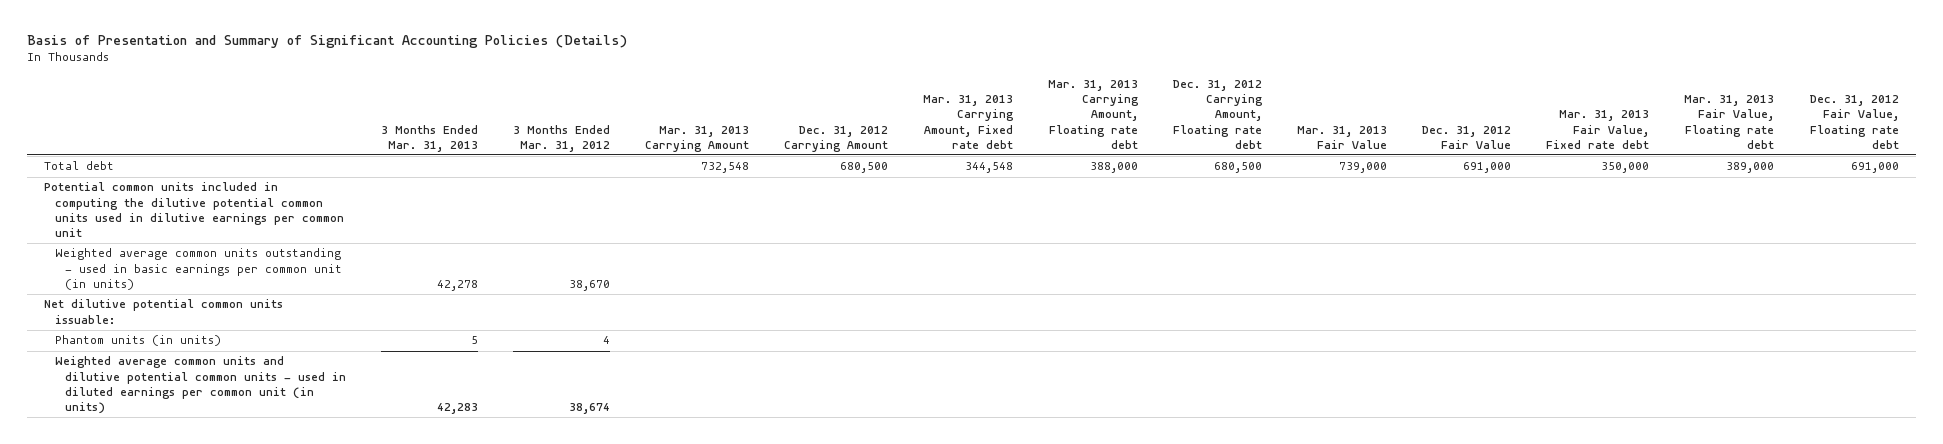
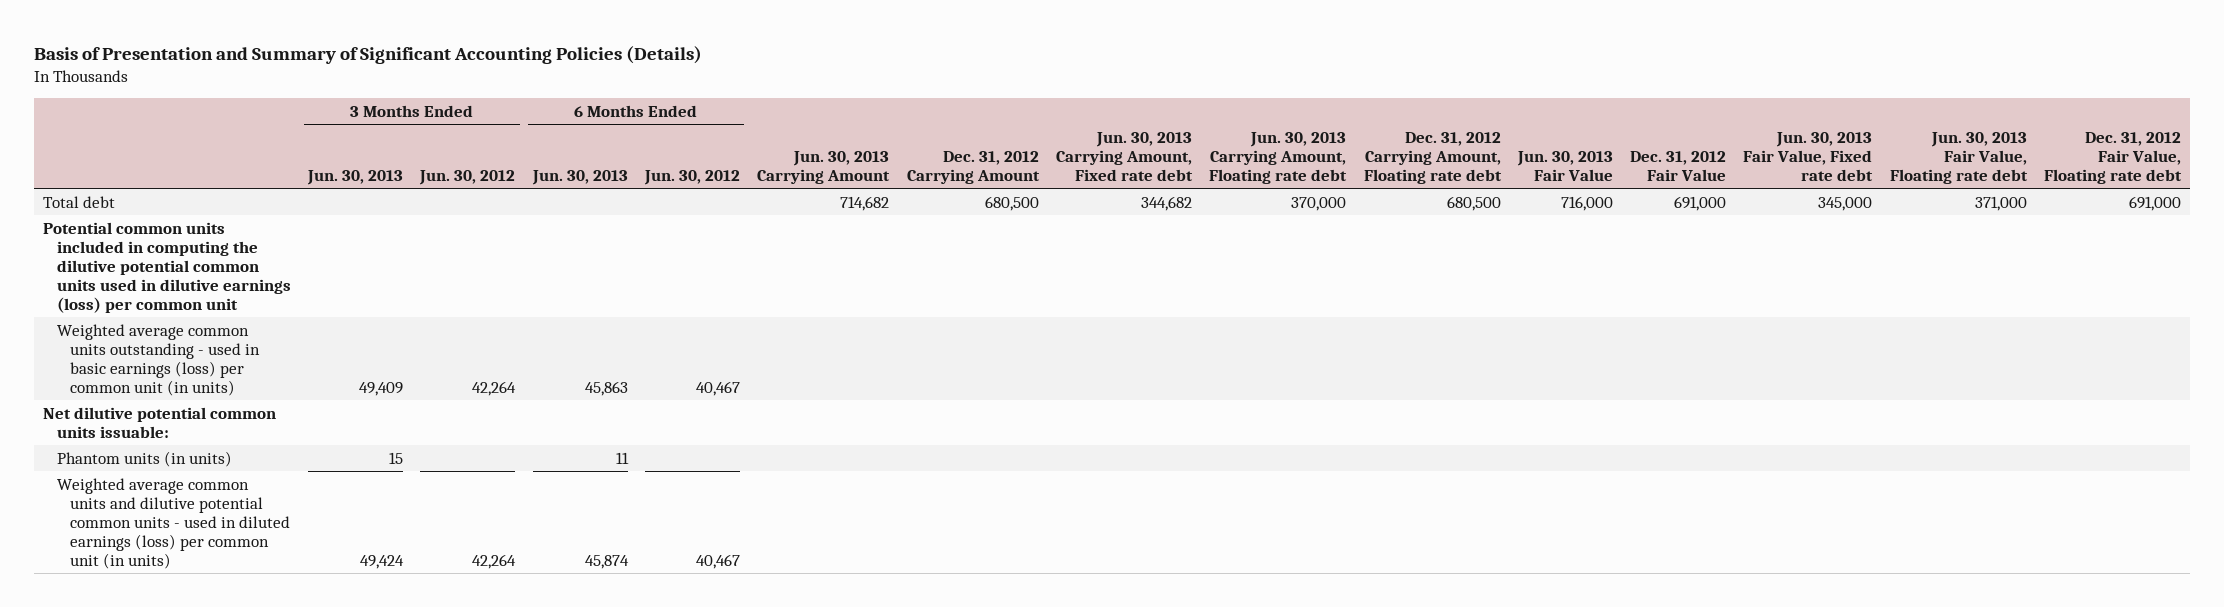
- | 3 Months Ended Mar. 31, 2013 | 3 Months Ended Mar. 31, 2012 | Mar. 31, 2013 Carrying Amount | Dec. 31, 2012 Carrying Amount | Mar. 31, 2013 Carrying Amount, Fixed rate debt | Mar. 31, 2013 Carrying Amount, Floating rate debt | Dec. 31, 2012 Carrying Amount, Floating rate debt | Mar. 31, 2013 Fair Value | Dec. 31, 2012 Fair Value | Mar. 31, 2013 Fair Value, Fixed rate debt | Mar. 31, 2013 Fair Value, Floating rate debt | Dec. 31, 2012 Fair Value, Floating rate debt
+ | 3 Months Ended Jun. 30, 2013 | 3 Months Ended Jun. 30, 2012 | 6 Months Ended Jun. 30, 2013 | 6 Months Ended Jun. 30, 2012 | Jun. 30, 2013 Carrying Amount | Dec. 31, 2012 Carrying Amount | Jun. 30, 2013 Carrying Amount, Fixed rate debt | Jun. 30, 2013 Carrying Amount, Floating rate debt | Dec. 31, 2012 Carrying Amount, Floating rate debt | Jun. 30, 2013 Fair Value | Dec. 31, 2012 Fair Value | Jun. 30, 2013 Fair Value, Fixed rate debt | Jun. 30, 2013 Fair Value, Floating rate debt | Dec. 31, 2012 Fair Value, Floating rate debt
- Potential common units included in computing the dilutive potential common units used in dilutive earnings per common unit
- Weighted average common units outstanding - used in basic earnings per common unit (in units) | 42,278 | 38,670 | | | | | | | | | |
+ Potential common units included in computing the dilutive potential common units used in dilutive earnings (loss) per common unit
+ Weighted average common units outstanding - used in basic earnings (loss) per common unit (in units) | 49,409 | 42,264 | 45,863 | 40,467 | | | | | | | | | |
- Weighted average common units and dilutive potential common units - used in diluted earnings per common unit (in units) | 42,283 | 38,674 | | | | | | | | | |
+ Weighted average common units and dilutive potential common units - used in diluted earnings (loss) per common unit (in units) | 49,424 | 42,264 | 45,874 | 40,467 | | | | | | | | | |

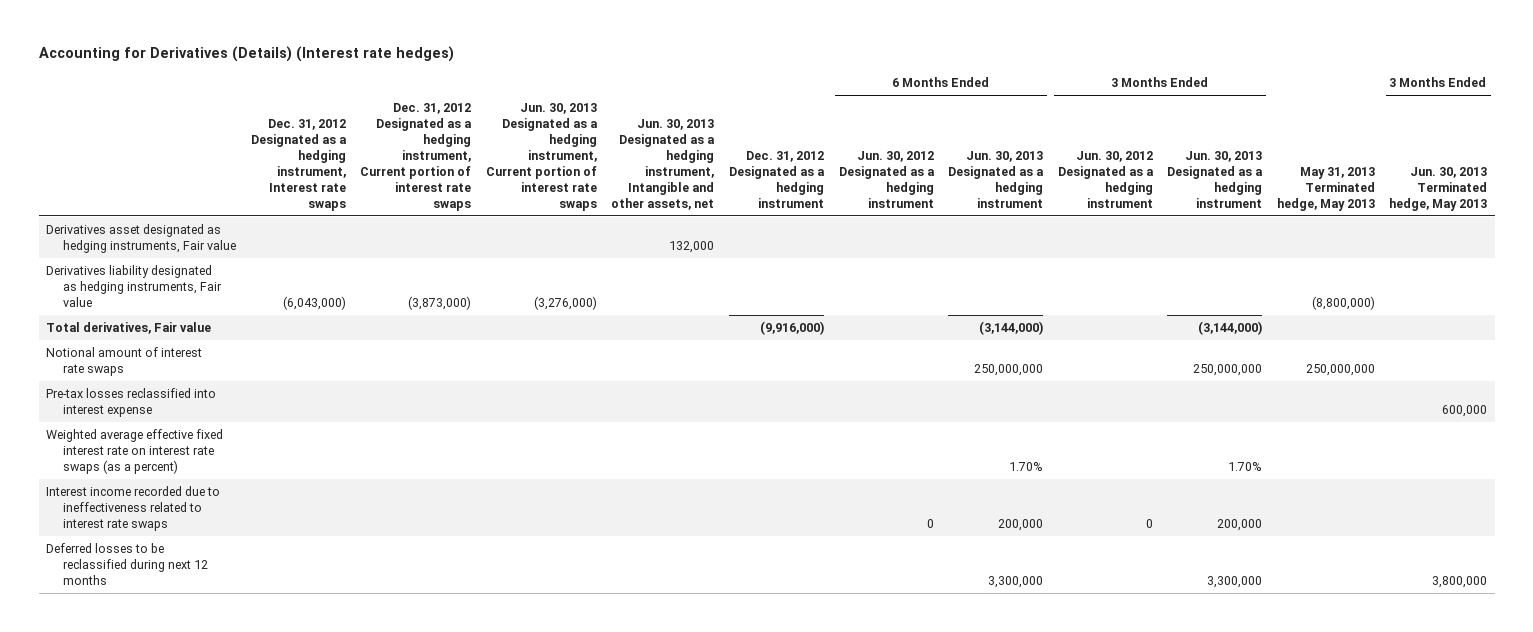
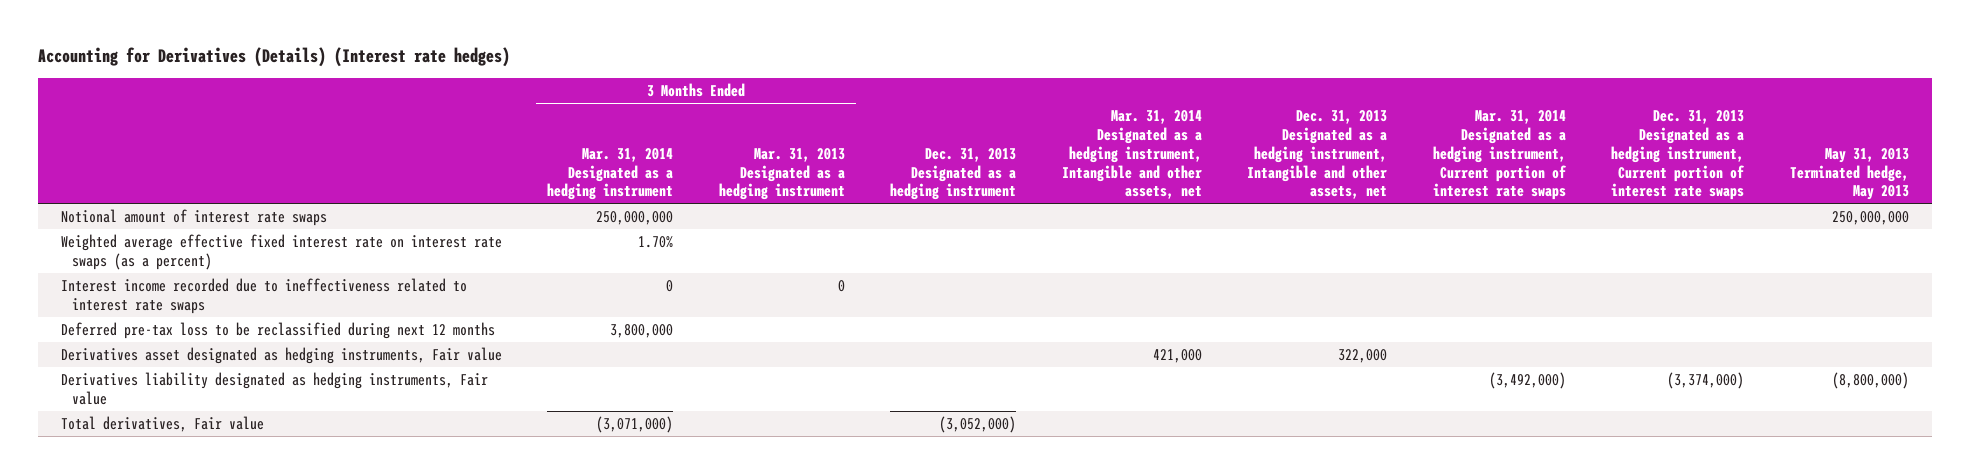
- | Dec. 31, 2012 Designated as a hedging instrument, Interest rate swaps | Dec. 31, 2012 Designated as a hedging instrument, Current portion of interest rate swaps | Jun. 30, 2013 Designated as a hedging instrument, Current portion of interest rate swaps | Jun. 30, 2013 Designated as a hedging instrument, Intangible and other assets, net | Dec. 31, 2012 Designated as a hedging instrument | 6 Months Ended Jun. 30, 2012 Designated as a hedging instrument | 6 Months Ended Jun. 30, 2013 Designated as a hedging instrument | 3 Months Ended Jun. 30, 2012 Designated as a hedging instrument | 3 Months Ended Jun. 30, 2013 Designated as a hedging instrument | May 31, 2013 Terminated hedge, May 2013 | 3 Months Ended Jun. 30, 2013 Terminated hedge, May 2013
+ | 3 Months Ended Mar. 31, 2014 Designated as a hedging instrument | 3 Months Ended Mar. 31, 2013 Designated as a hedging instrument | Dec. 31, 2013 Designated as a hedging instrument | Mar. 31, 2014 Designated as a hedging instrument, Intangible and other assets, net | Dec. 31, 2013 Designated as a hedging instrument, Intangible and other assets, net | Mar. 31, 2014 Designated as a hedging instrument, Current portion of interest rate swaps | Dec. 31, 2013 Designated as a hedging instrument, Current portion of interest rate swaps | May 31, 2013 Terminated hedge, May 2013
- Pre-tax losses reclassified into interest expense | | | | | | | | | | | 600,000
- Deferred losses to be reclassified during next 12 months | | | | | | | 3,300,000 | | 3,300,000 | | 3,800,000
+ Deferred pre-tax loss to be reclassified during next 12 months | 3,800,000 | | | | | | |
moved down: Derivatives asset designated as hedging instruments, Fair value | | | | 421,000 | 322,000 | | |
moved down: Derivatives liability designated as hedging instruments, Fair value | | | | | | (3,492,000) | (3,374,000) | (8,800,000)
moved down: Total derivatives, Fair value | (3,071,000) | | (3,052,000) | | | | |

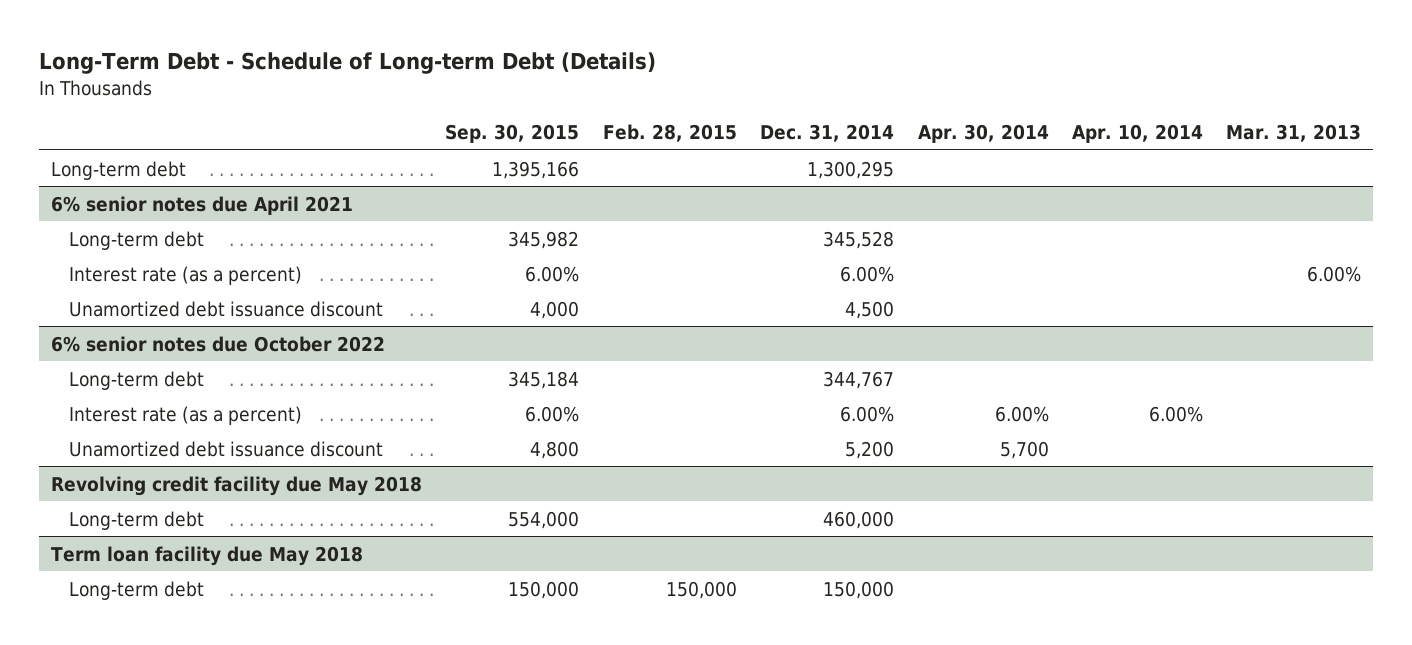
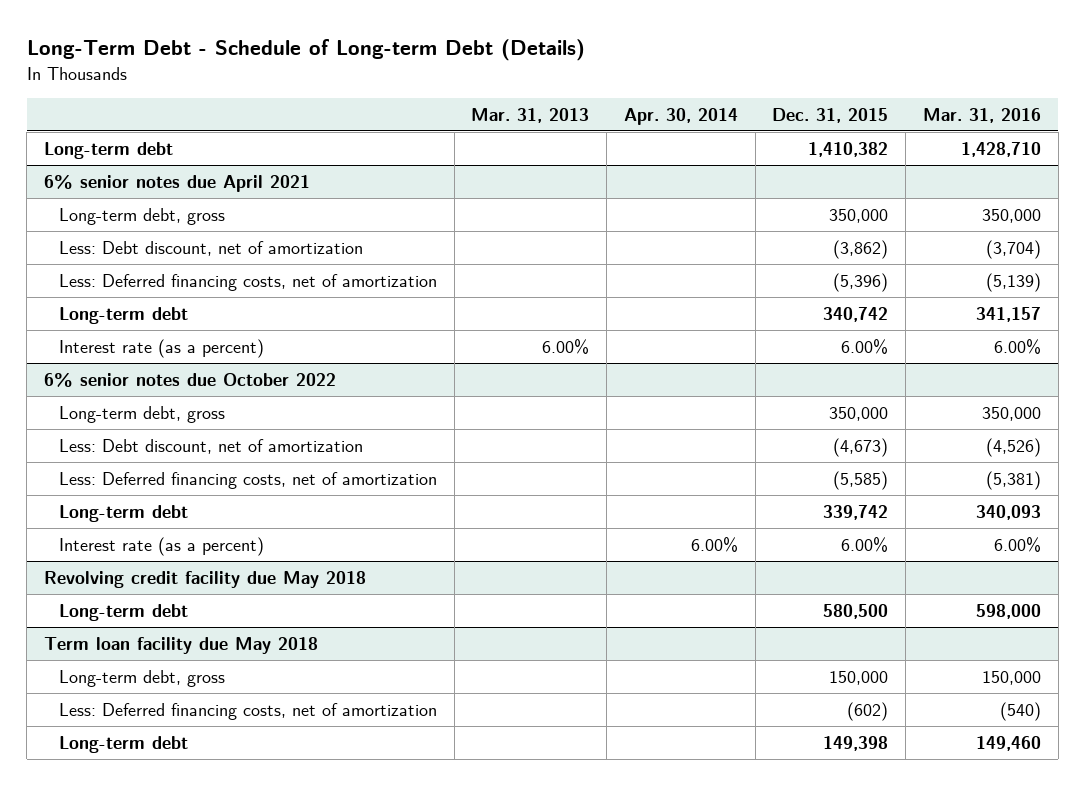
- | Sep. 30, 2015 | Feb. 28, 2015 | Dec. 31, 2014 | Apr. 30, 2014 | Apr. 10, 2014 | Mar. 31, 2013
+ | Mar. 31, 2013 | Apr. 30, 2014 | Dec. 31, 2015 | Mar. 31, 2016
@ 6% senior notes due April 2021
+ Long-term debt, gross | | | 350,000 | 350,000
+ Less: Debt discount, net of amortization | | | (3,862) | (3,704)
+ Less: Deferred financing costs, net of amortization | | | (5,396) | (5,139)
- Unamortized debt issuance discount | 4,000 | | 4,500 | | |
@ 6% senior notes due October 2022
+ Long-term debt, gross | | | 350,000 | 350,000
+ Less: Debt discount, net of amortization | | | (4,673) | (4,526)
+ Less: Deferred financing costs, net of amortization | | | (5,585) | (5,381)
- Unamortized debt issuance discount | 4,800 | | 5,200 | 5,700 | |
@ Term loan facility due May 2018
+ Long-term debt, gross | | | 150,000 | 150,000
+ Less: Deferred financing costs, net of amortization | | | (602) | (540)

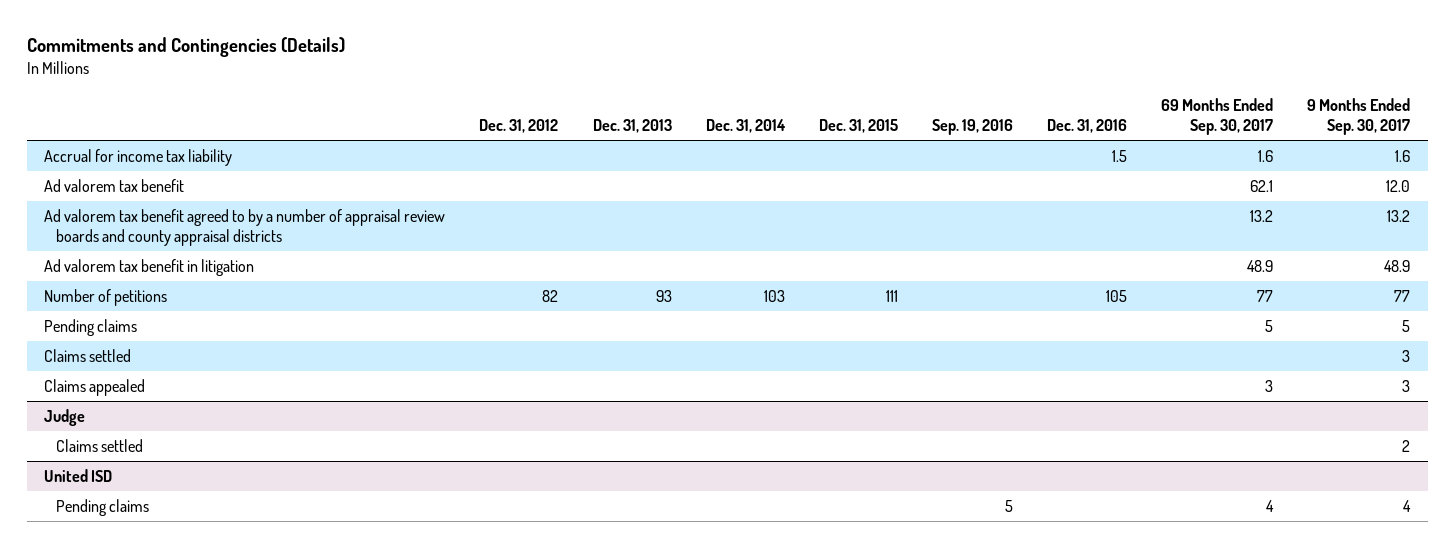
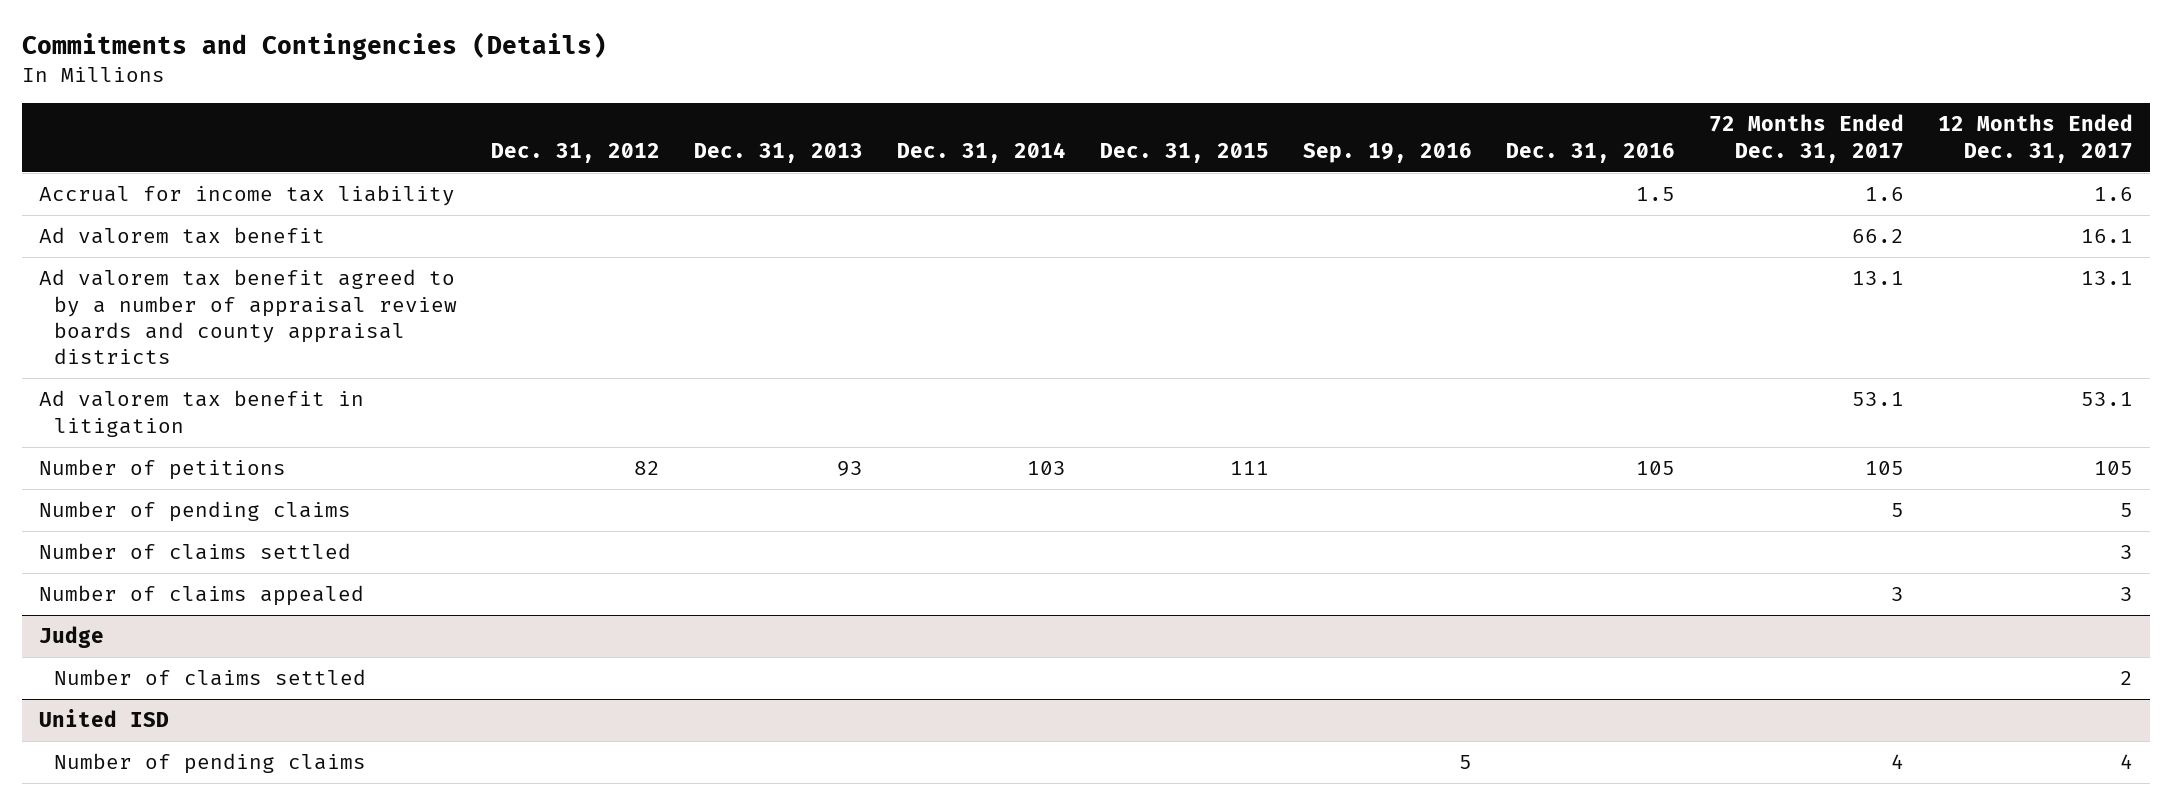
- | Dec. 31, 2012 | Dec. 31, 2013 | Dec. 31, 2014 | Dec. 31, 2015 | Sep. 19, 2016 | Dec. 31, 2016 | 69 Months Ended Sep. 30, 2017 | 9 Months Ended Sep. 30, 2017
+ | Dec. 31, 2012 | Dec. 31, 2013 | Dec. 31, 2014 | Dec. 31, 2015 | Sep. 19, 2016 | Dec. 31, 2016 | 72 Months Ended Dec. 31, 2017 | 12 Months Ended Dec. 31, 2017
- Pending claims | | | | | | | 5 | 5
- Claims settled | | | | | | | | 3
- Claims appealed | | | | | | | 3 | 3
+ Number of pending claims | | | | | | | 5 | 5
+ Number of claims settled | | | | | | | | 3
+ Number of claims appealed | | | | | | | 3 | 3
@ Judge
- Claims settled | | | | | | | | 2
+ Number of claims settled | | | | | | | | 2
@ United ISD
- Pending claims | | | | | 5 | | 4 | 4
+ Number of pending claims | | | | | 5 | | 4 | 4

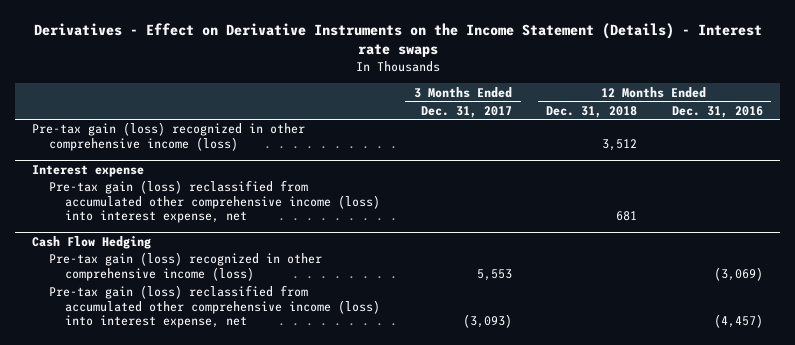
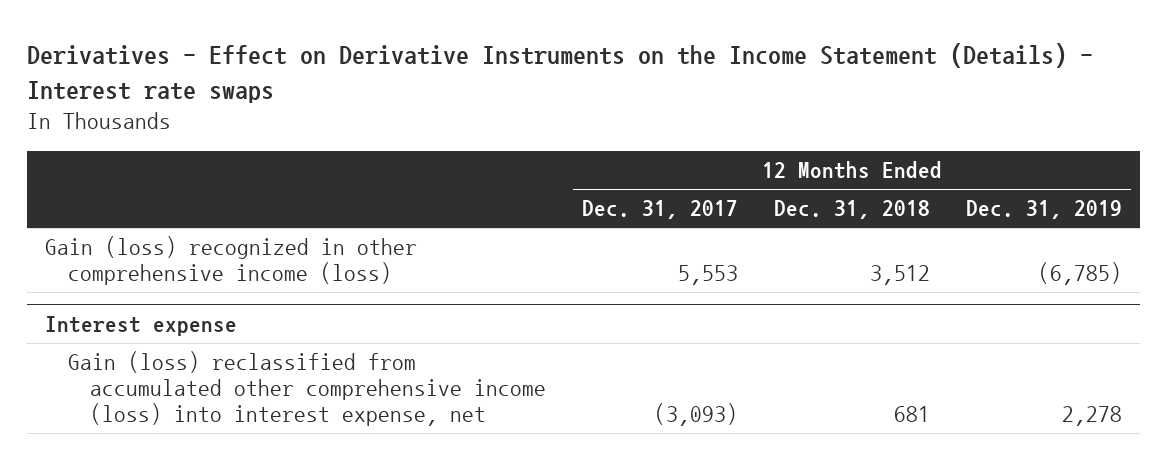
- | 3 Months Ended Dec. 31, 2017 | 12 Months Ended Dec. 31, 2018 | 12 Months Ended Dec. 31, 2016
+ | 12 Months Ended Dec. 31, 2017 | 12 Months Ended Dec. 31, 2018 | 12 Months Ended Dec. 31, 2019
- Pre-tax gain (loss) recognized in other comprehensive income (loss) | | 3,512 |
+ Gain (loss) recognized in other comprehensive income (loss) | 5,553 | 3,512 | (6,785)
@ Interest expense
- Pre-tax gain (loss) reclassified from accumulated other comprehensive income (loss) into interest expense, net | | 681 |
- Cash Flow Hedging
- Pre-tax gain (loss) recognized in other comprehensive income (loss) | 5,553 | | (3,069)
- Pre-tax gain (loss) reclassified from accumulated other comprehensive income (loss) into interest expense, net | (3,093) | | (4,457)
@ Interest expense
+ Gain (loss) reclassified from accumulated other comprehensive income (loss) into interest expense, net | (3,093) | 681 | 2,278

